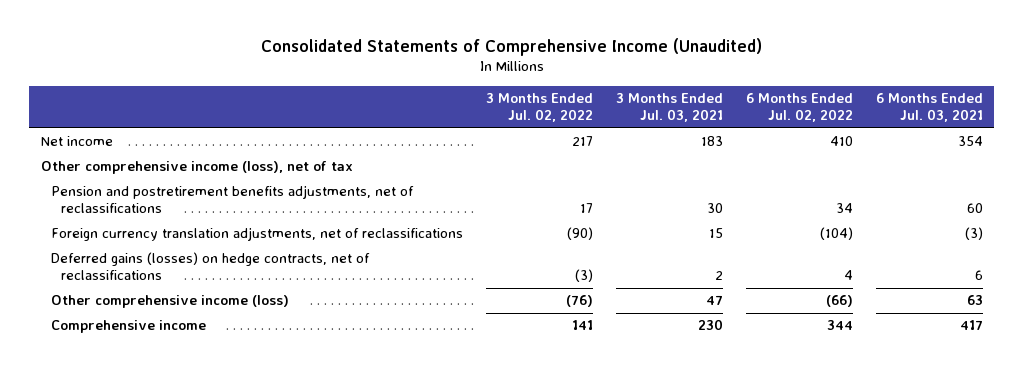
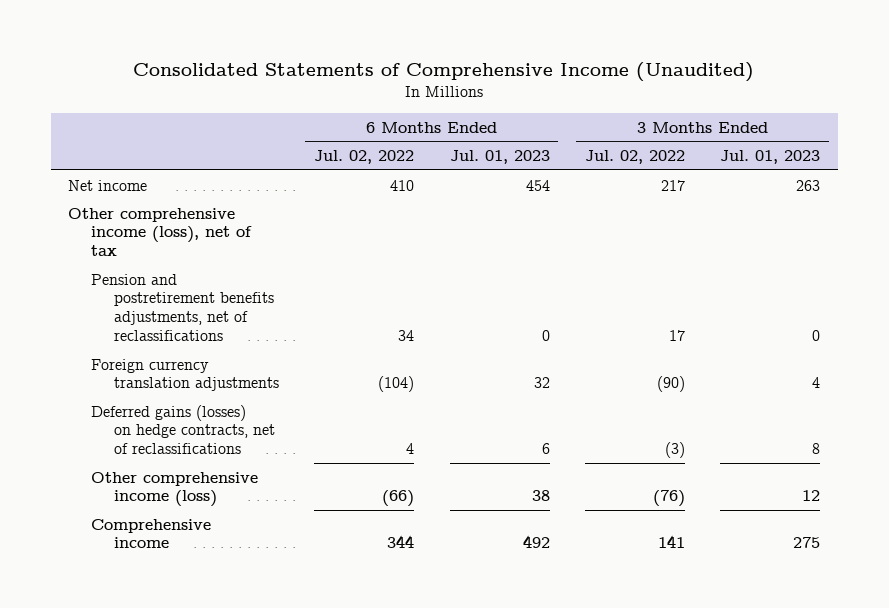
- | 3 Months Ended Jul. 02, 2022 | 3 Months Ended Jul. 03, 2021 | 6 Months Ended Jul. 02, 2022 | 6 Months Ended Jul. 03, 2021
+ | 6 Months Ended Jul. 02, 2022 | 6 Months Ended Jul. 01, 2023 | 3 Months Ended Jul. 02, 2022 | 3 Months Ended Jul. 01, 2023
- Foreign currency translation adjustments, net of reclassifications | (90) | 15 | (104) | (3)
+ Foreign currency translation adjustments | (104) | 32 | (90) | 4

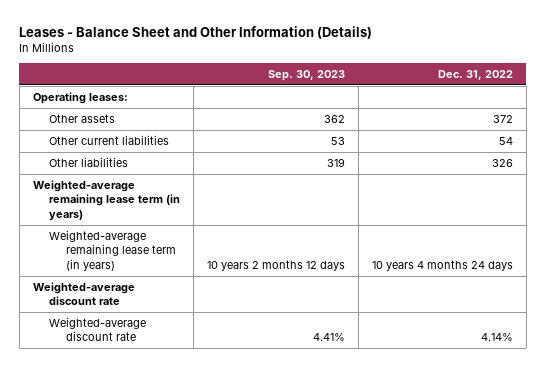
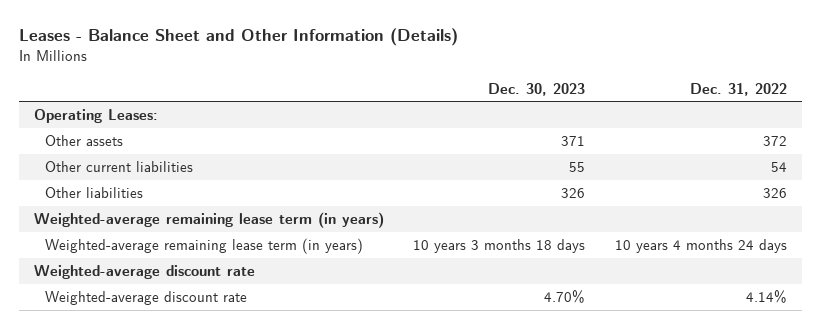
- | Sep. 30, 2023 | Dec. 31, 2022
+ | Dec. 30, 2023 | Dec. 31, 2022
- Operating leases:
+ Operating Leases:

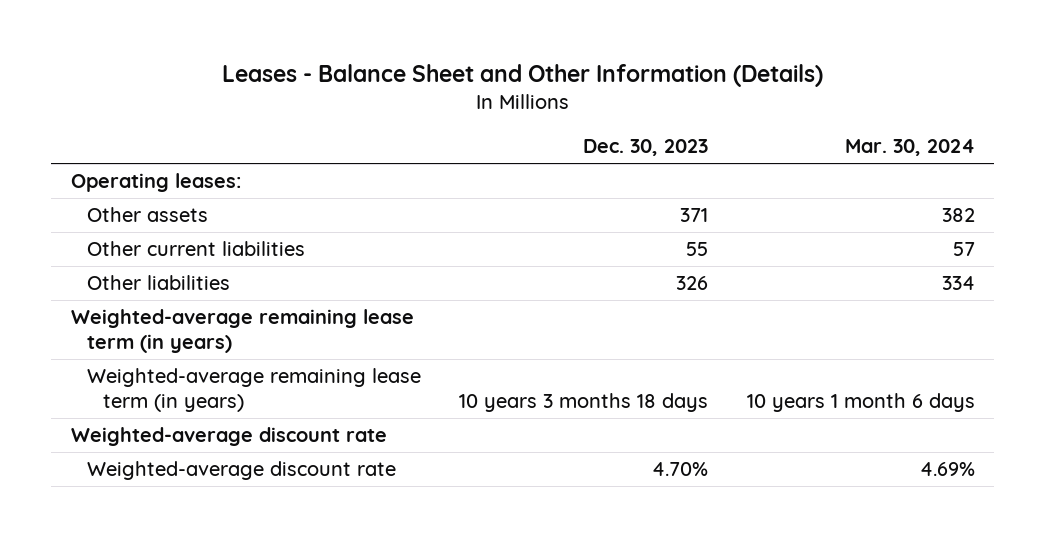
- | Dec. 30, 2023 | Dec. 31, 2022
+ | Dec. 30, 2023 | Mar. 30, 2024
- Operating Leases:
+ Operating leases:

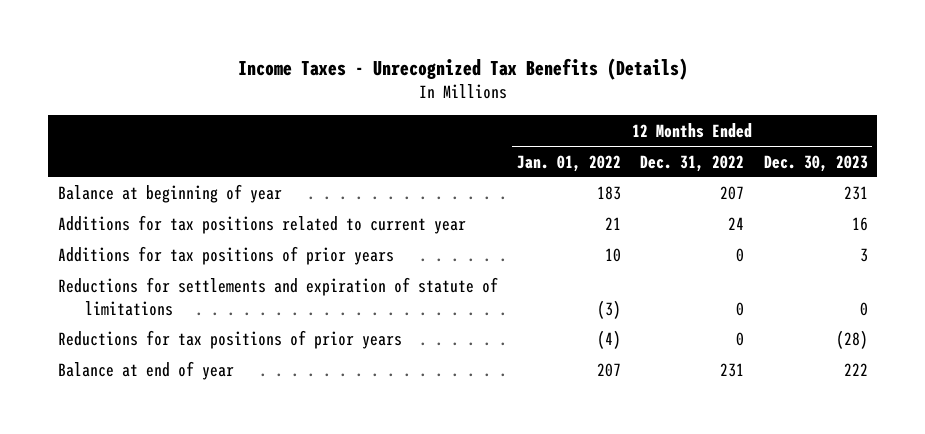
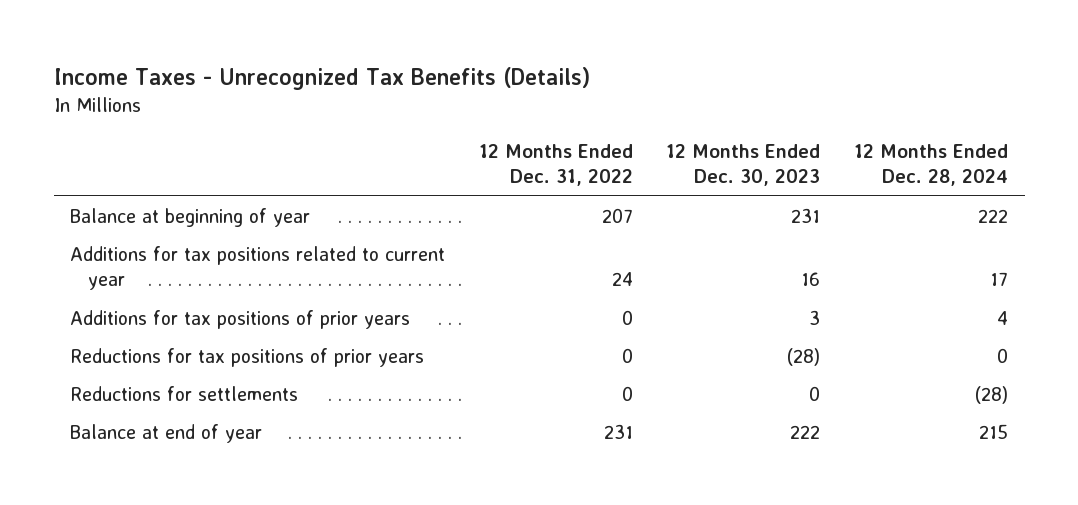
- | 12 Months Ended Jan. 01, 2022 | 12 Months Ended Dec. 31, 2022 | 12 Months Ended Dec. 30, 2023
+ | 12 Months Ended Dec. 31, 2022 | 12 Months Ended Dec. 30, 2023 | 12 Months Ended Dec. 28, 2024
- Reductions for settlements and expiration of statute of limitations | (3) | 0 | 0
+ Reductions for settlements | 0 | 0 | (28)

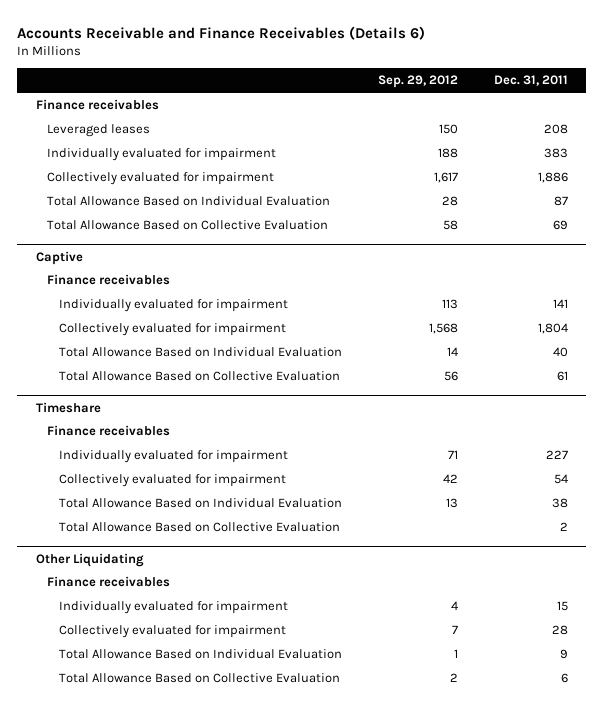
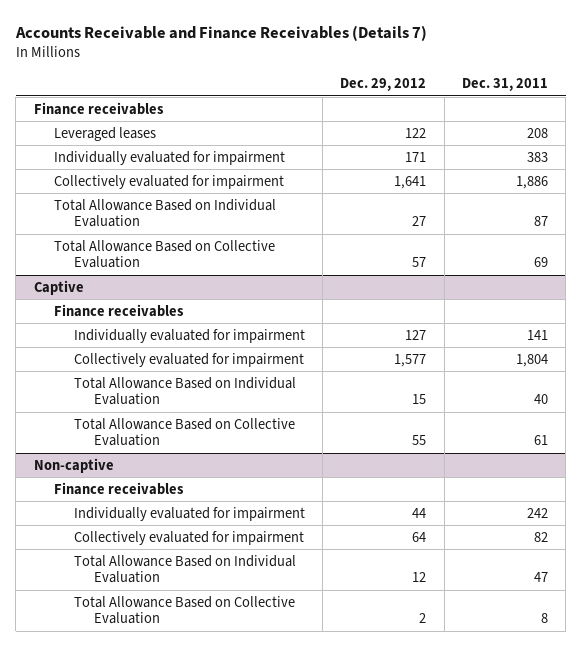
- Accounts Receivable and Finance Receivables (Details 6)
+ Accounts Receivable and Finance Receivables (Details 7)
- | Sep. 29, 2012 | Dec. 31, 2011
+ | Dec. 29, 2012 | Dec. 31, 2011
- Timeshare
- Finance receivables
- Individually evaluated for impairment | 71 | 227
- Collectively evaluated for impairment | 42 | 54
- Total Allowance Based on Individual Evaluation | 13 | 38
- Total Allowance Based on Collective Evaluation | | 2
- Other Liquidating
+ Non-captive
- Individually evaluated for impairment | 4 | 15
- Collectively evaluated for impairment | 7 | 28
- Total Allowance Based on Individual Evaluation | 1 | 9
- Total Allowance Based on Collective Evaluation | 2 | 6
+ Individually evaluated for impairment | 44 | 242
+ Collectively evaluated for impairment | 64 | 82
+ Total Allowance Based on Individual Evaluation | 12 | 47
+ Total Allowance Based on Collective Evaluation | 2 | 8

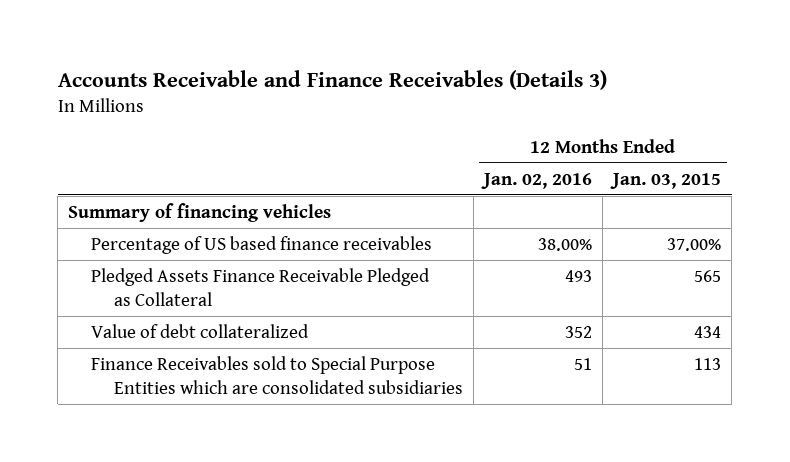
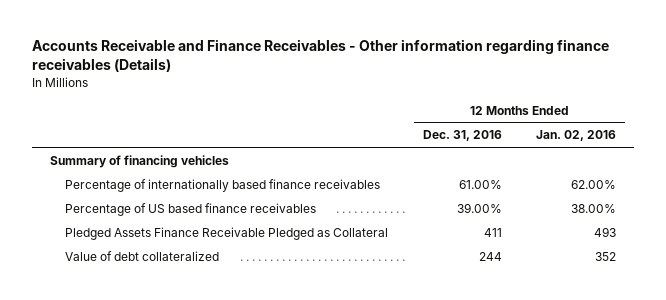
- Accounts Receivable and Finance Receivables (Details 3)
+ Accounts Receivable and Finance Receivables - Other information regarding finance receivables (Details)
- | 12 Months Ended Jan. 02, 2016 | 12 Months Ended Jan. 03, 2015
+ | 12 Months Ended Dec. 31, 2016 | 12 Months Ended Jan. 02, 2016
+ Percentage of internationally based finance receivables | 61.00% | 62.00%
- Finance Receivables sold to Special Purpose Entities which are consolidated subsidiaries | 51 | 113

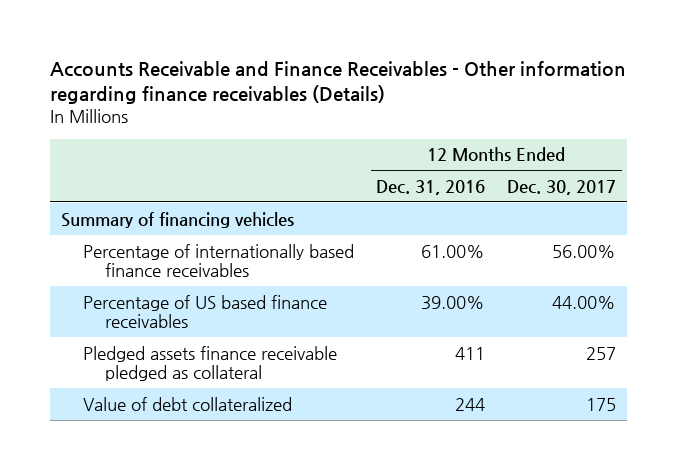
- | 12 Months Ended Dec. 31, 2016 | 12 Months Ended Jan. 02, 2016
+ | 12 Months Ended Dec. 31, 2016 | 12 Months Ended Dec. 30, 2017
- Pledged Assets Finance Receivable Pledged as Collateral | 411 | 493
+ Pledged assets finance receivable pledged as collateral | 411 | 257

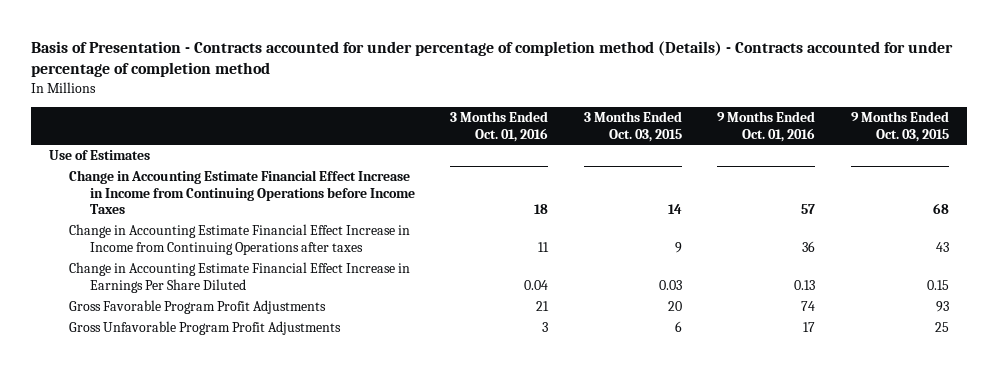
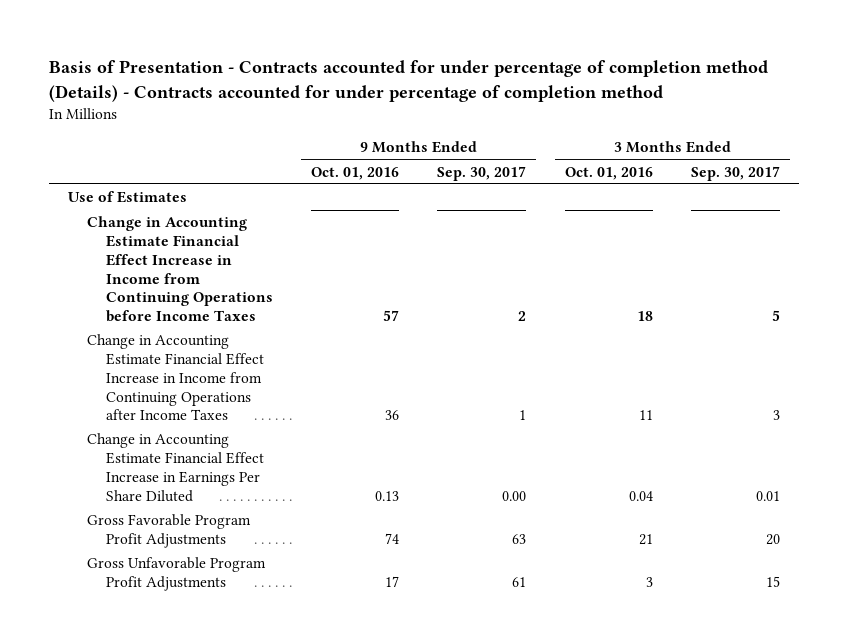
- | 3 Months Ended Oct. 01, 2016 | 3 Months Ended Oct. 03, 2015 | 9 Months Ended Oct. 01, 2016 | 9 Months Ended Oct. 03, 2015
+ | 9 Months Ended Oct. 01, 2016 | 9 Months Ended Sep. 30, 2017 | 3 Months Ended Oct. 01, 2016 | 3 Months Ended Sep. 30, 2017
- Change in Accounting Estimate Financial Effect Increase in Income from Continuing Operations after taxes | 11 | 9 | 36 | 43
+ Change in Accounting Estimate Financial Effect Increase in Income from Continuing Operations after Income Taxes | 36 | 1 | 11 | 3

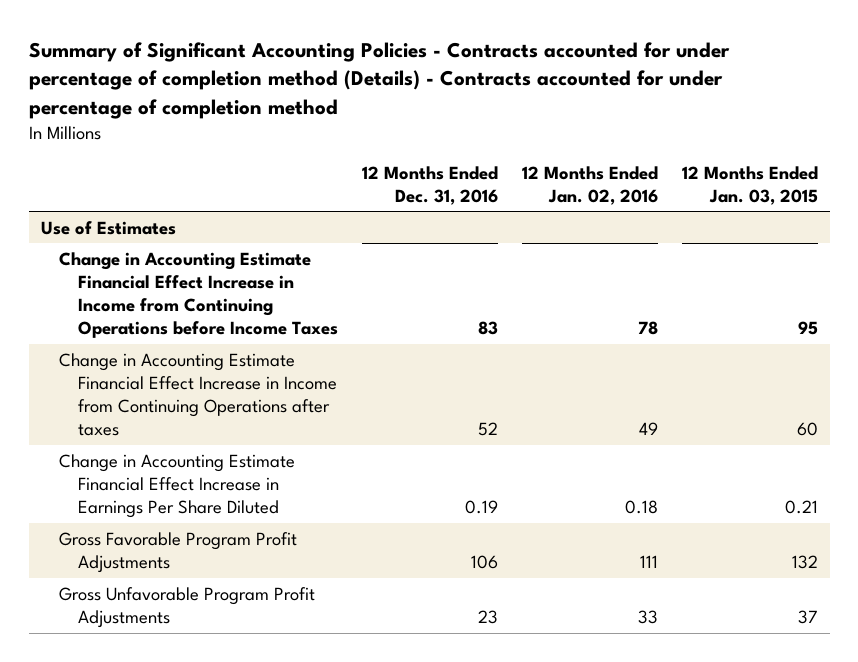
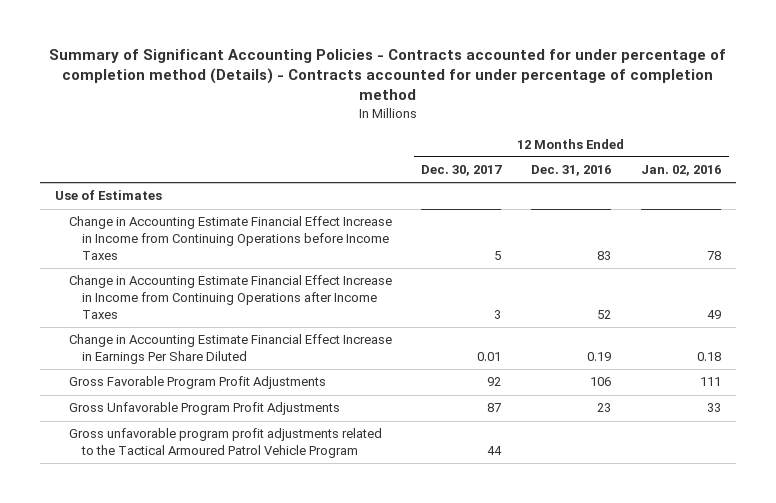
- | 12 Months Ended Dec. 31, 2016 | 12 Months Ended Jan. 02, 2016 | 12 Months Ended Jan. 03, 2015
+ | 12 Months Ended Dec. 30, 2017 | 12 Months Ended Dec. 31, 2016 | 12 Months Ended Jan. 02, 2016
- Change in Accounting Estimate Financial Effect Increase in Income from Continuing Operations after taxes | 52 | 49 | 60
+ Change in Accounting Estimate Financial Effect Increase in Income from Continuing Operations after Income Taxes | 3 | 52 | 49
+ Gross unfavorable program profit adjustments related to the Tactical Armoured Patrol Vehicle Program | 44 | |

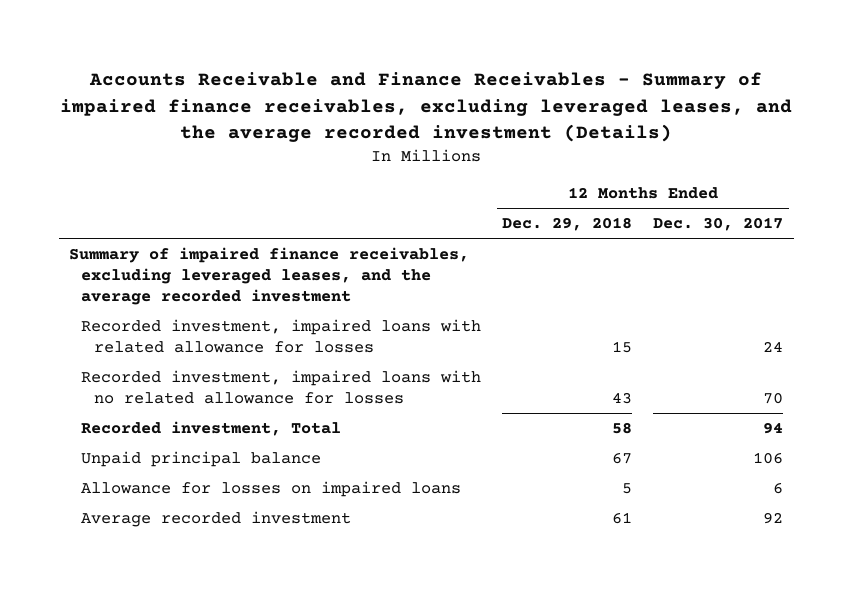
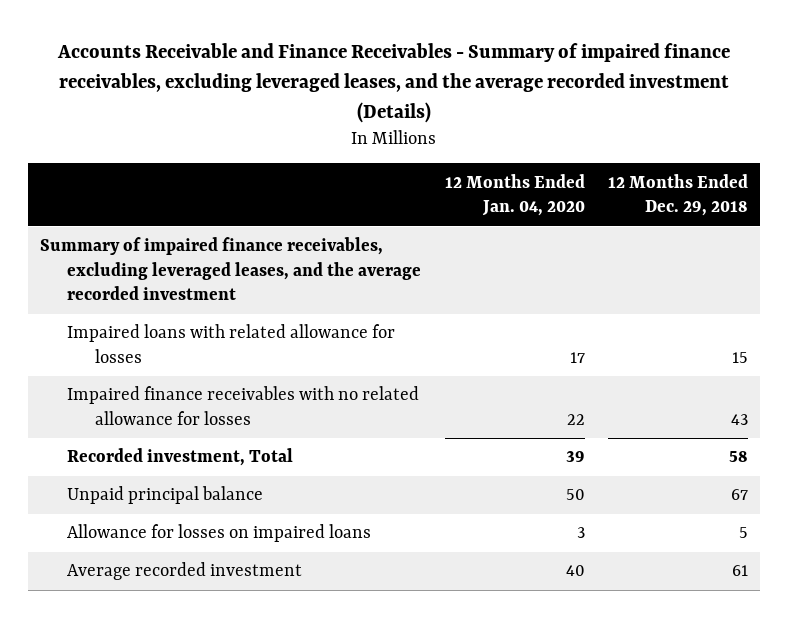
- | 12 Months Ended Dec. 29, 2018 | 12 Months Ended Dec. 30, 2017
+ | 12 Months Ended Jan. 04, 2020 | 12 Months Ended Dec. 29, 2018
- Recorded investment, impaired loans with related allowance for losses | 15 | 24
- Recorded investment, impaired loans with no related allowance for losses | 43 | 70
+ Impaired loans with related allowance for losses | 17 | 15
+ Impaired finance receivables with no related allowance for losses | 22 | 43

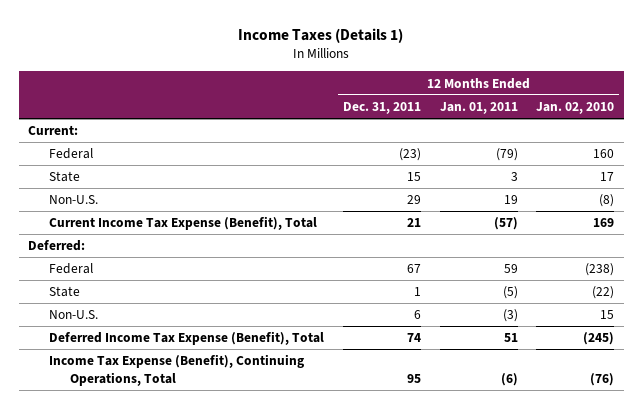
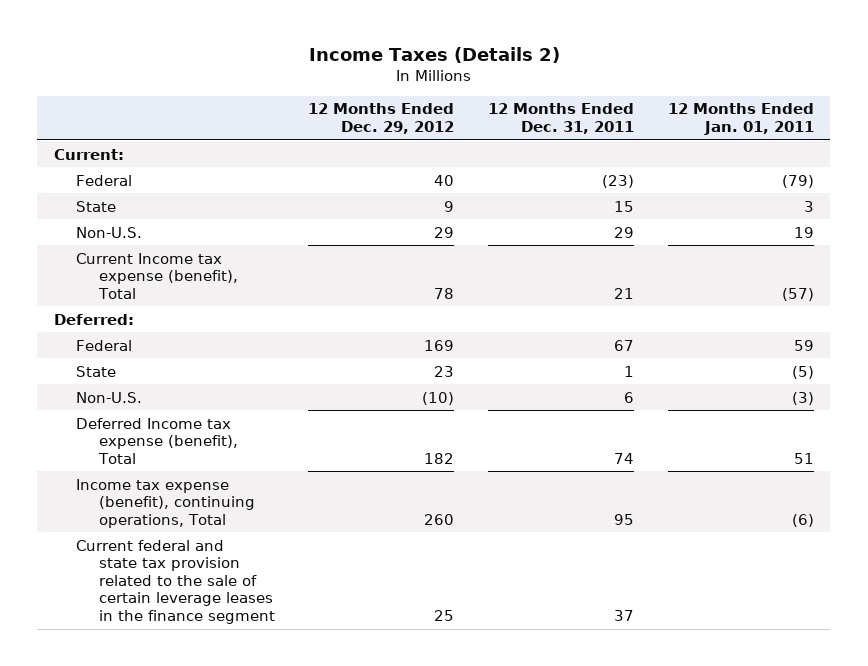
- Income Taxes (Details 1)
+ Income Taxes (Details 2)
- | 12 Months Ended Dec. 31, 2011 | 12 Months Ended Jan. 01, 2011 | 12 Months Ended Jan. 02, 2010
+ | 12 Months Ended Dec. 29, 2012 | 12 Months Ended Dec. 31, 2011 | 12 Months Ended Jan. 01, 2011
- Current Income Tax Expense (Benefit), Total | 21 | (57) | 169
+ Current Income tax expense (benefit), Total | 78 | 21 | (57)
- Deferred Income Tax Expense (Benefit), Total | 74 | 51 | (245)
- Income Tax Expense (Benefit), Continuing Operations, Total | 95 | (6) | (76)
+ Deferred Income tax expense (benefit), Total | 182 | 74 | 51
+ Income tax expense (benefit), continuing operations, Total | 260 | 95 | (6)
+ Current federal and state tax provision related to the sale of certain leverage leases in the finance segment | 25 | 37 |

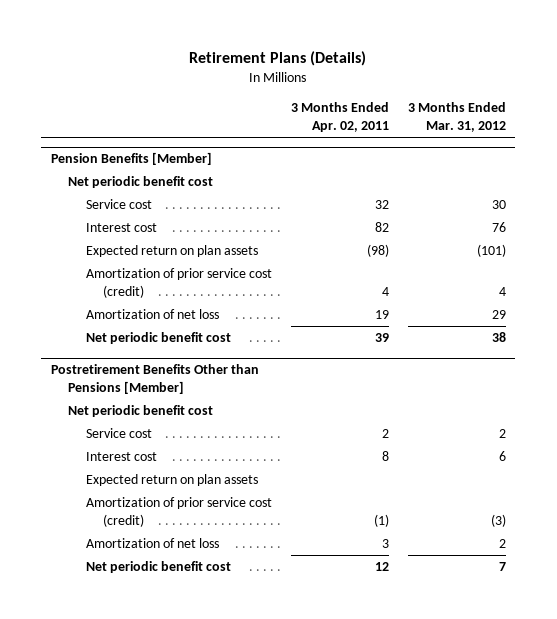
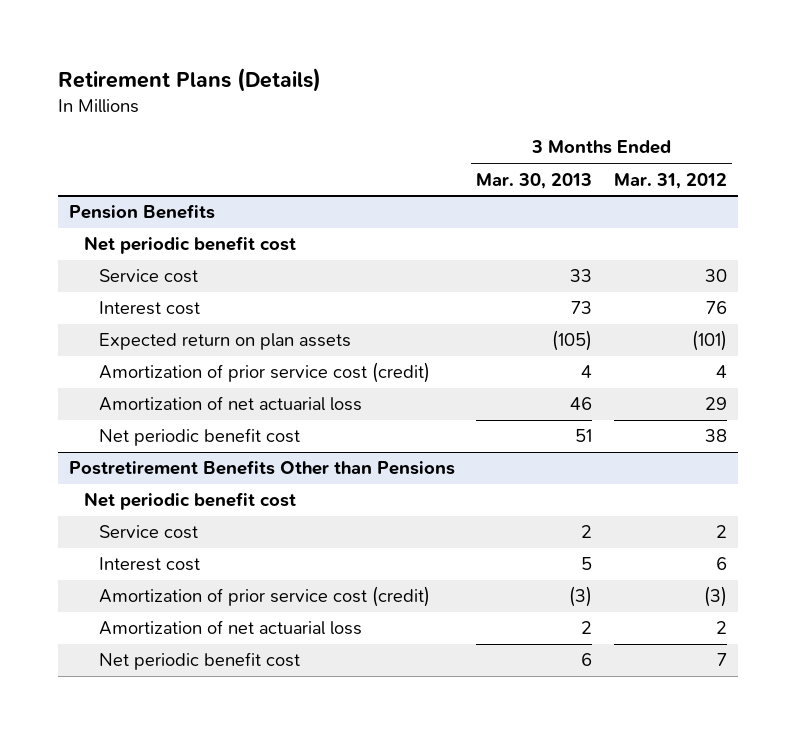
- | 3 Months Ended Apr. 02, 2011 | 3 Months Ended Mar. 31, 2012
+ | 3 Months Ended Mar. 30, 2013 | 3 Months Ended Mar. 31, 2012
- Pension Benefits [Member]
+ Pension Benefits
- Amortization of net loss | 19 | 29
+ Amortization of net actuarial loss | 46 | 29
- Postretirement Benefits Other than Pensions [Member]
+ Postretirement Benefits Other than Pensions
- Expected return on plan assets
- Amortization of net loss | 3 | 2
+ Amortization of net actuarial loss | 2 | 2

